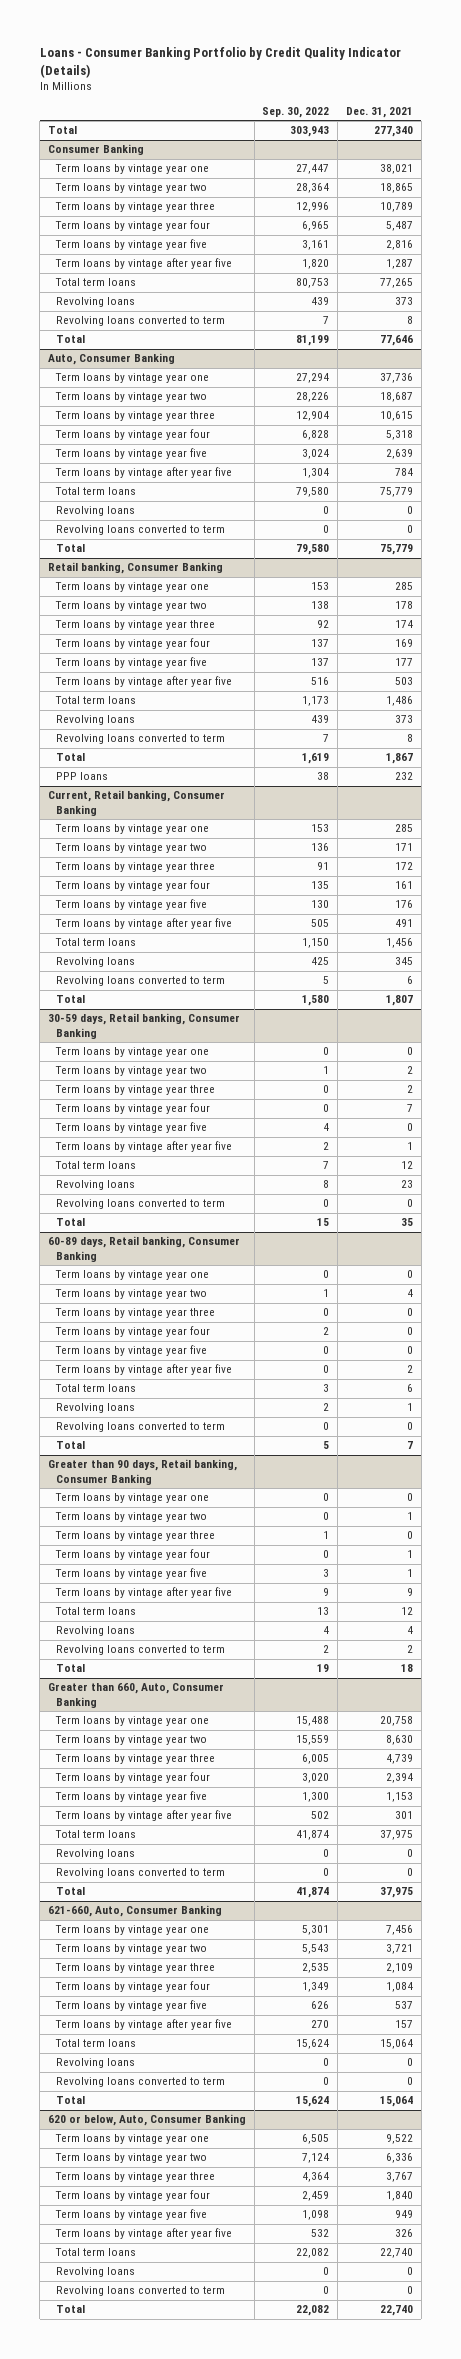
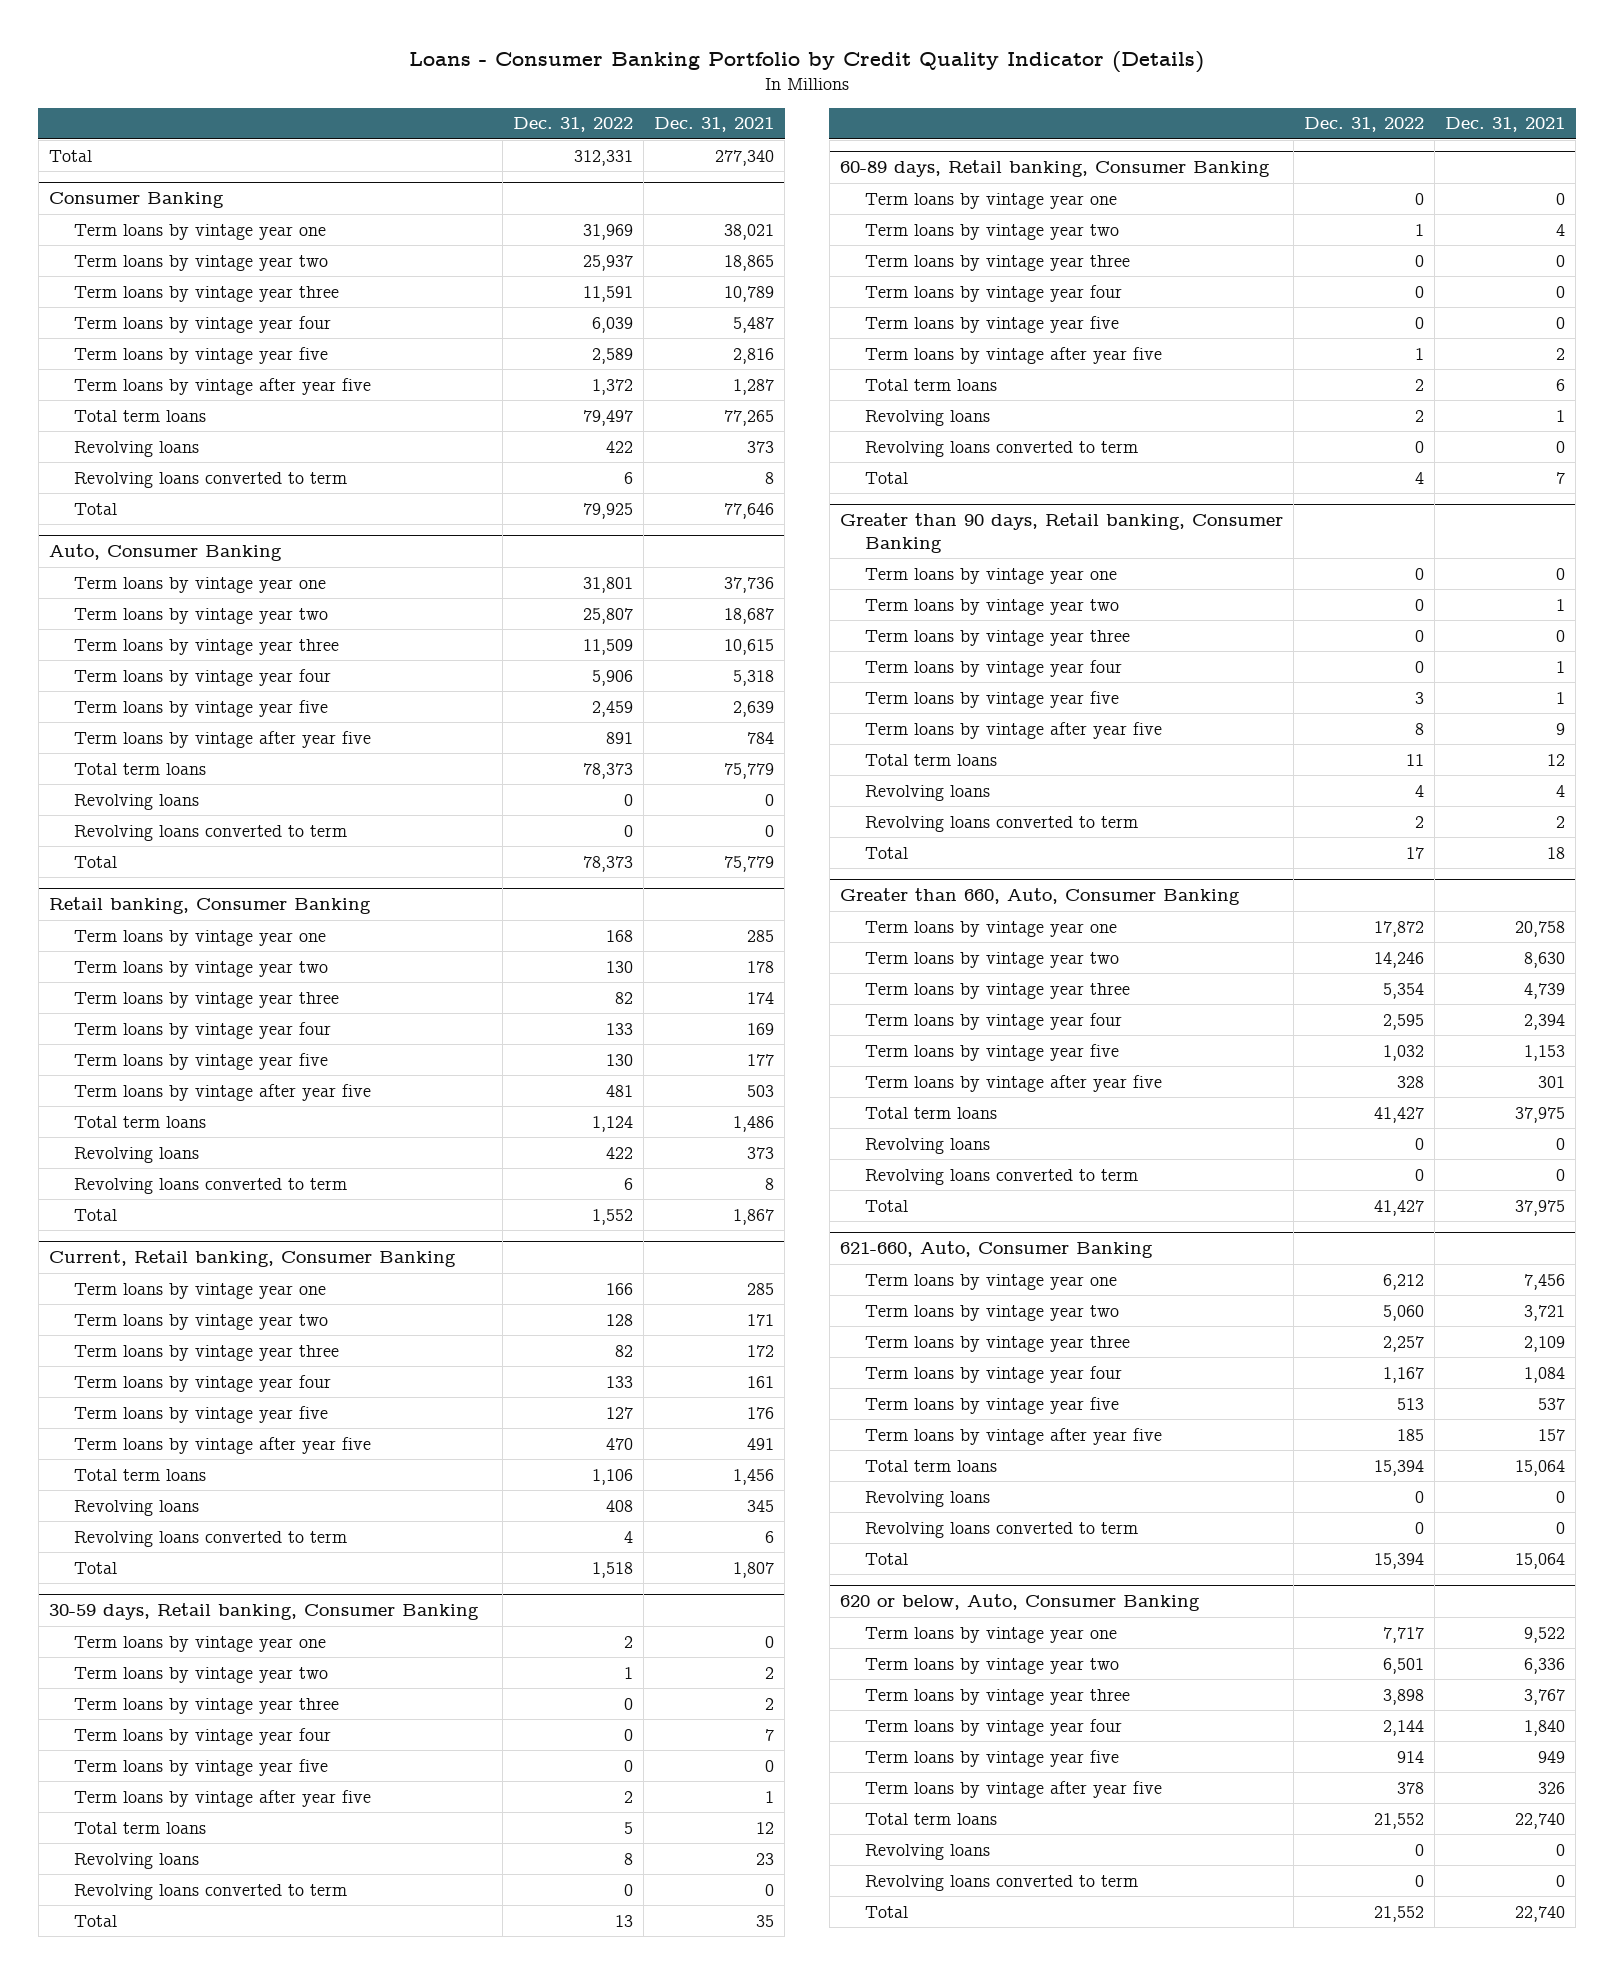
- | Sep. 30, 2022 | Dec. 31, 2021
+ | Dec. 31, 2022 | Dec. 31, 2021
@ Retail banking, Consumer Banking
- PPP loans | 38 | 232

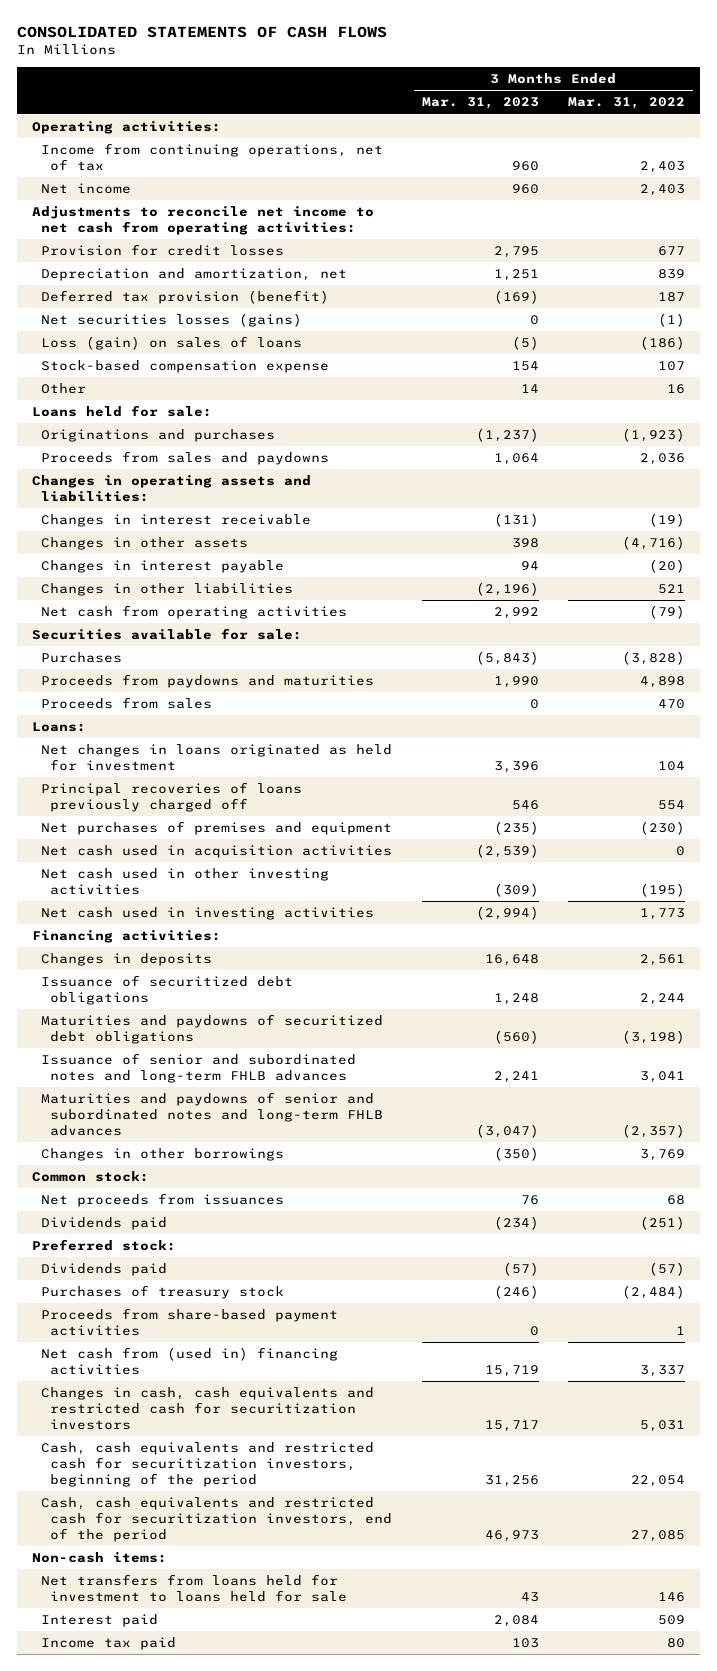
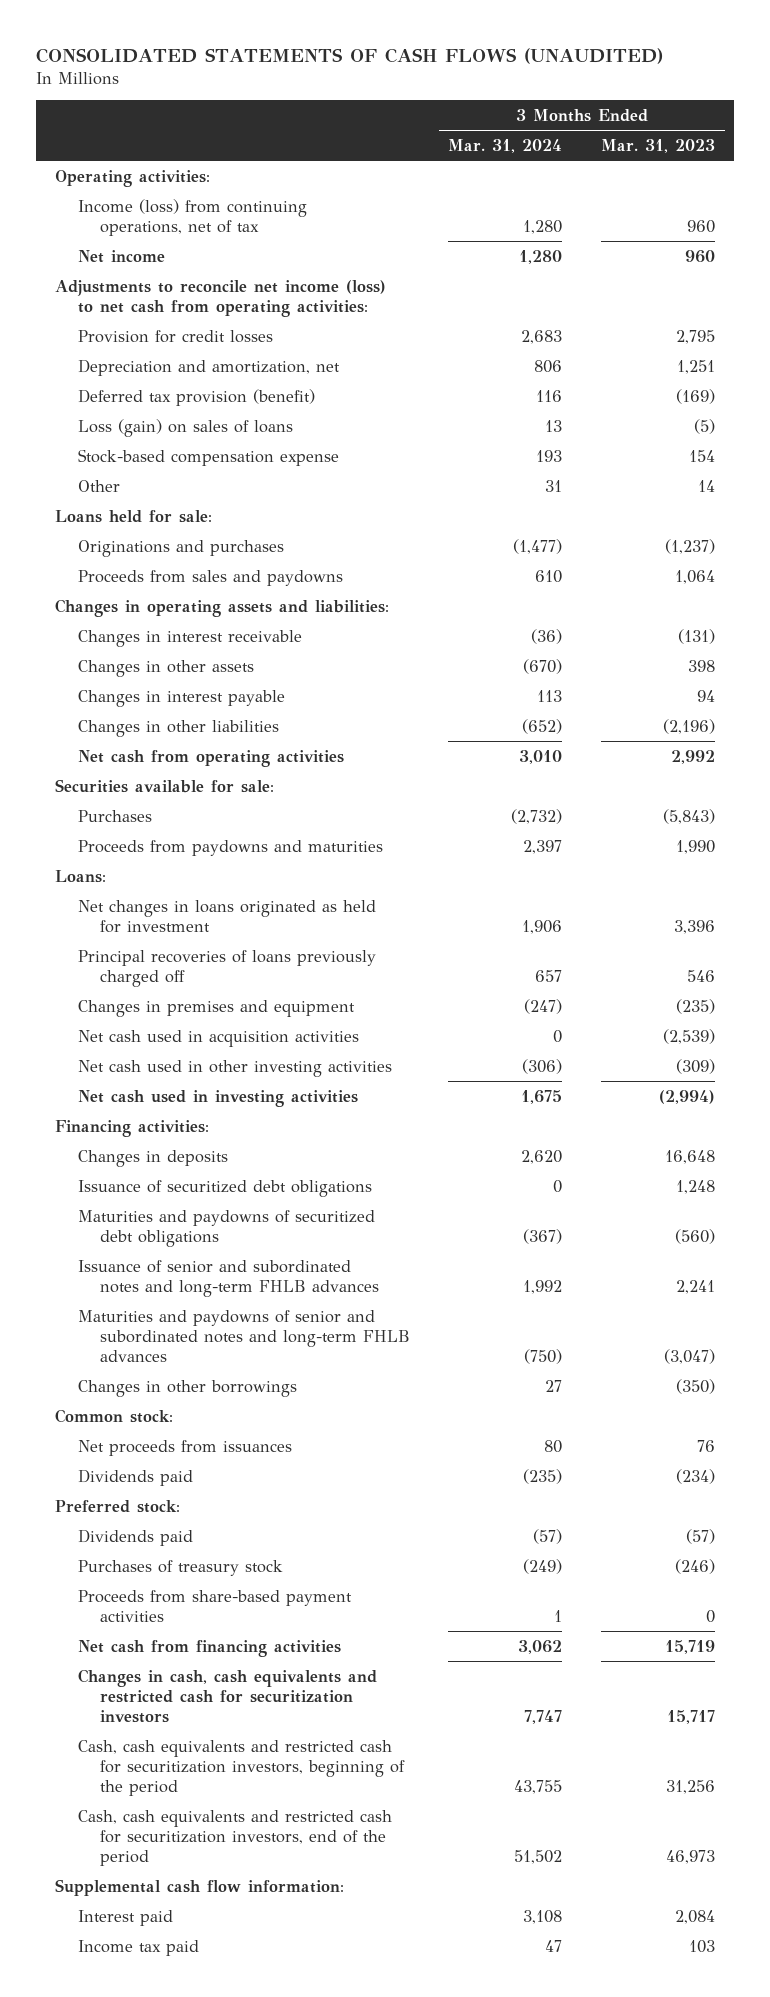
- CONSOLIDATED STATEMENTS OF CASH FLOWS
+ CONSOLIDATED STATEMENTS OF CASH FLOWS (UNAUDITED)
- | 3 Months Ended Mar. 31, 2023 | 3 Months Ended Mar. 31, 2022
+ | 3 Months Ended Mar. 31, 2024 | 3 Months Ended Mar. 31, 2023
- Income from continuing operations, net of tax | 960 | 2,403
+ Income (loss) from continuing operations, net of tax | 1,280 | 960
- Adjustments to reconcile net income to net cash from operating activities:
+ Adjustments to reconcile net income (loss) to net cash from operating activities:
- Net securities losses (gains) | 0 | (1)
- Proceeds from sales | 0 | 470
- Net purchases of premises and equipment | (235) | (230)
+ Changes in premises and equipment | (247) | (235)
- Net cash from (used in) financing activities | 15,719 | 3,337
+ Net cash from financing activities | 3,062 | 15,719
- Non-cash items:
- Net transfers from loans held for investment to loans held for sale | 43 | 146
+ Supplemental cash flow information:

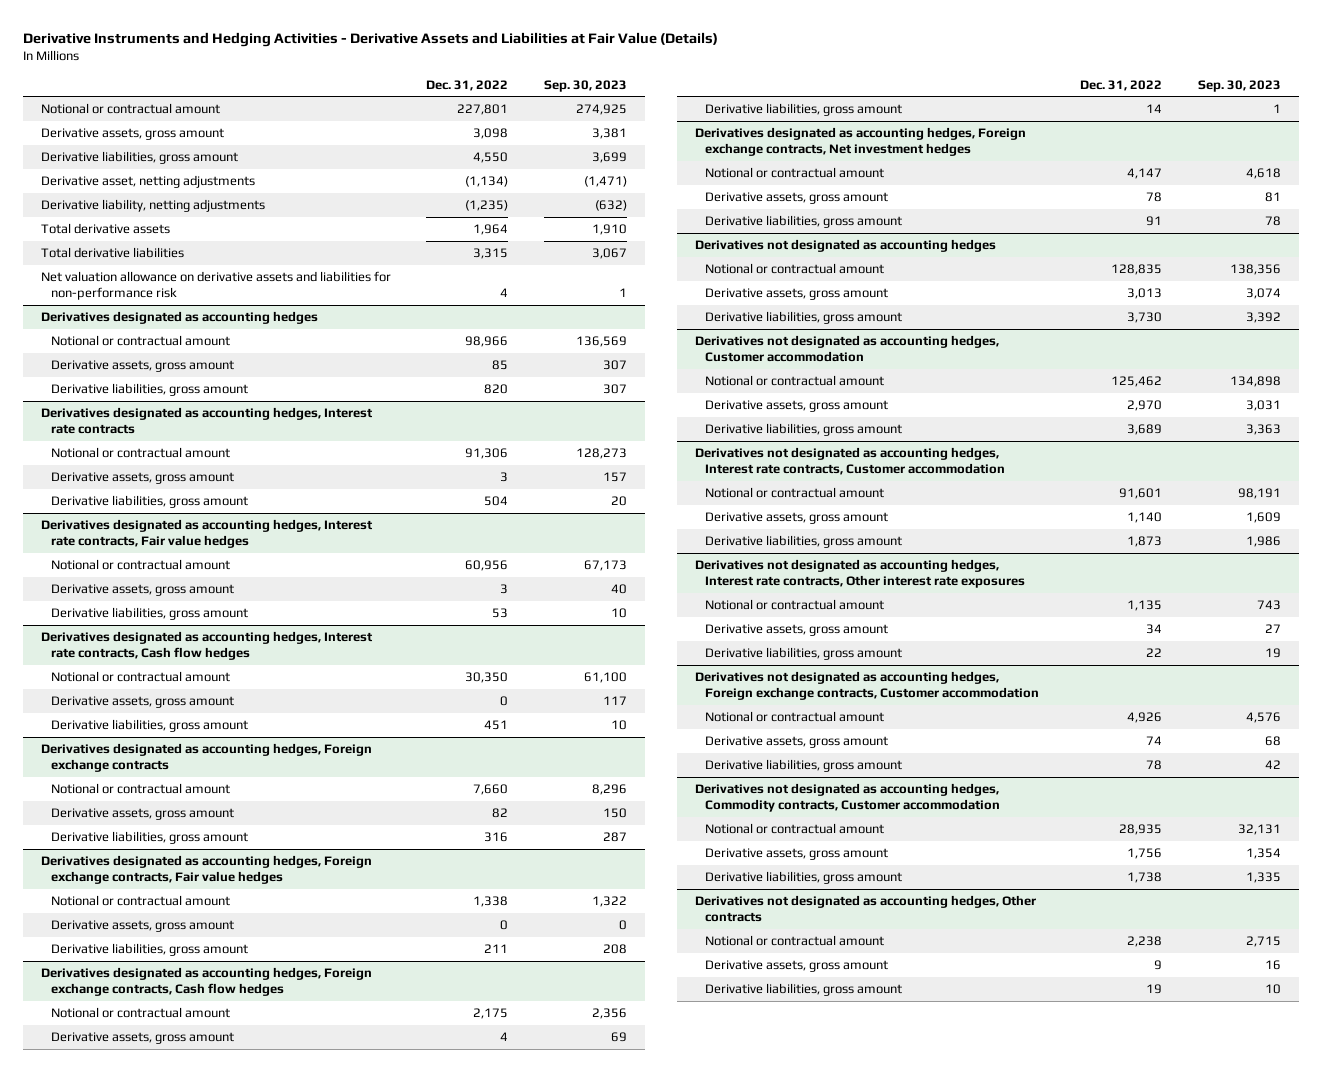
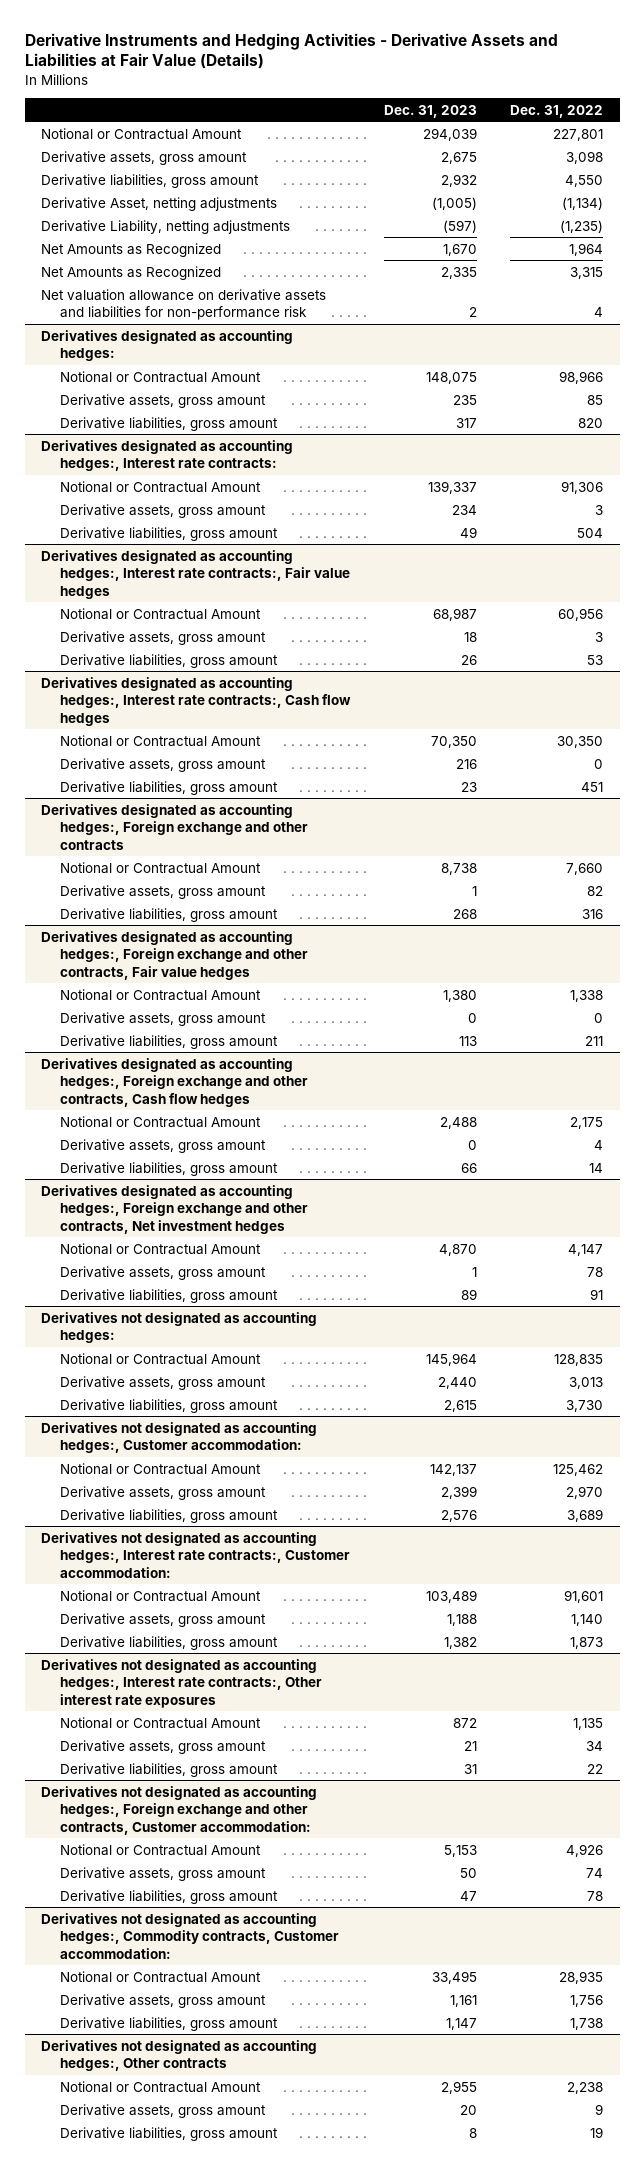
- | Dec. 31, 2022 | Sep. 30, 2023
+ | Dec. 31, 2023 | Dec. 31, 2022
- Notional or contractual amount | 227,801 | 274,925
+ Notional or Contractual Amount | 294,039 | 227,801
- Derivative asset, netting adjustments | (1,134) | (1,471)
- Derivative liability, netting adjustments | (1,235) | (632)
- Total derivative assets | 1,964 | 1,910
- Total derivative liabilities | 3,315 | 3,067
+ Derivative Asset, netting adjustments | (1,005) | (1,134)
+ Derivative Liability, netting adjustments | (597) | (1,235)
+ Net Amounts as Recognized | 1,670 | 1,964
+ Net Amounts as Recognized | 2,335 | 3,315
- Derivatives designated as accounting hedges
- Notional or contractual amount | 98,966 | 136,569
+ Derivatives designated as accounting hedges:
+ Notional or Contractual Amount | 148,075 | 98,966
- Derivatives designated as accounting hedges, Interest rate contracts
- Notional or contractual amount | 91,306 | 128,273
+ Derivatives designated as accounting hedges:, Interest rate contracts:
+ Notional or Contractual Amount | 139,337 | 91,306
- Derivatives designated as accounting hedges, Interest rate contracts, Fair value hedges
- Notional or contractual amount | 60,956 | 67,173
+ Derivatives designated as accounting hedges:, Interest rate contracts:, Fair value hedges
+ Notional or Contractual Amount | 68,987 | 60,956
- Derivatives designated as accounting hedges, Interest rate contracts, Cash flow hedges
- Notional or contractual amount | 30,350 | 61,100
+ Derivatives designated as accounting hedges:, Interest rate contracts:, Cash flow hedges
+ Notional or Contractual Amount | 70,350 | 30,350
- Derivatives designated as accounting hedges, Foreign exchange contracts
- Notional or contractual amount | 7,660 | 8,296
+ Derivatives designated as accounting hedges:, Foreign exchange and other contracts
+ Notional or Contractual Amount | 8,738 | 7,660
- Derivatives designated as accounting hedges, Foreign exchange contracts, Fair value hedges
- Notional or contractual amount | 1,338 | 1,322
+ Derivatives designated as accounting hedges:, Foreign exchange and other contracts, Fair value hedges
+ Notional or Contractual Amount | 1,380 | 1,338
- Derivatives designated as accounting hedges, Foreign exchange contracts, Cash flow hedges
- Notional or contractual amount | 2,175 | 2,356
+ Derivatives designated as accounting hedges:, Foreign exchange and other contracts, Cash flow hedges
+ Notional or Contractual Amount | 2,488 | 2,175
- Derivatives designated as accounting hedges, Foreign exchange contracts, Net investment hedges
- Notional or contractual amount | 4,147 | 4,618
+ Derivatives designated as accounting hedges:, Foreign exchange and other contracts, Net investment hedges
+ Notional or Contractual Amount | 4,870 | 4,147
- Derivatives not designated as accounting hedges
- Notional or contractual amount | 128,835 | 138,356
+ Derivatives not designated as accounting hedges:
+ Notional or Contractual Amount | 145,964 | 128,835
- Derivatives not designated as accounting hedges, Customer accommodation
- Notional or contractual amount | 125,462 | 134,898
+ Derivatives not designated as accounting hedges:, Customer accommodation:
+ Notional or Contractual Amount | 142,137 | 125,462
- Derivatives not designated as accounting hedges, Interest rate contracts, Customer accommodation
- Notional or contractual amount | 91,601 | 98,191
+ Derivatives not designated as accounting hedges:, Interest rate contracts:, Customer accommodation:
+ Notional or Contractual Amount | 103,489 | 91,601
- Derivatives not designated as accounting hedges, Interest rate contracts, Other interest rate exposures
- Notional or contractual amount | 1,135 | 743
+ Derivatives not designated as accounting hedges:, Interest rate contracts:, Other interest rate exposures
+ Notional or Contractual Amount | 872 | 1,135
- Derivatives not designated as accounting hedges, Foreign exchange contracts, Customer accommodation
- Notional or contractual amount | 4,926 | 4,576
+ Derivatives not designated as accounting hedges:, Foreign exchange and other contracts, Customer accommodation:
+ Notional or Contractual Amount | 5,153 | 4,926
- Derivatives not designated as accounting hedges, Commodity contracts, Customer accommodation
- Notional or contractual amount | 28,935 | 32,131
+ Derivatives not designated as accounting hedges:, Commodity contracts, Customer accommodation:
+ Notional or Contractual Amount | 33,495 | 28,935
- Derivatives not designated as accounting hedges, Other contracts
- Notional or contractual amount | 2,238 | 2,715
+ Derivatives not designated as accounting hedges:, Other contracts
+ Notional or Contractual Amount | 2,955 | 2,238

